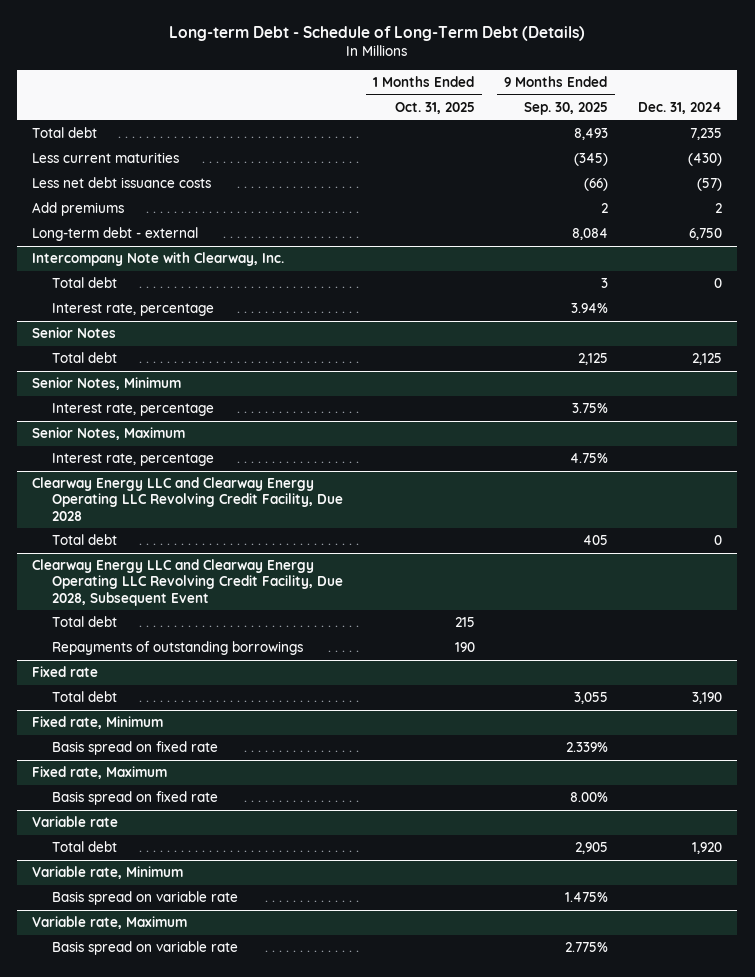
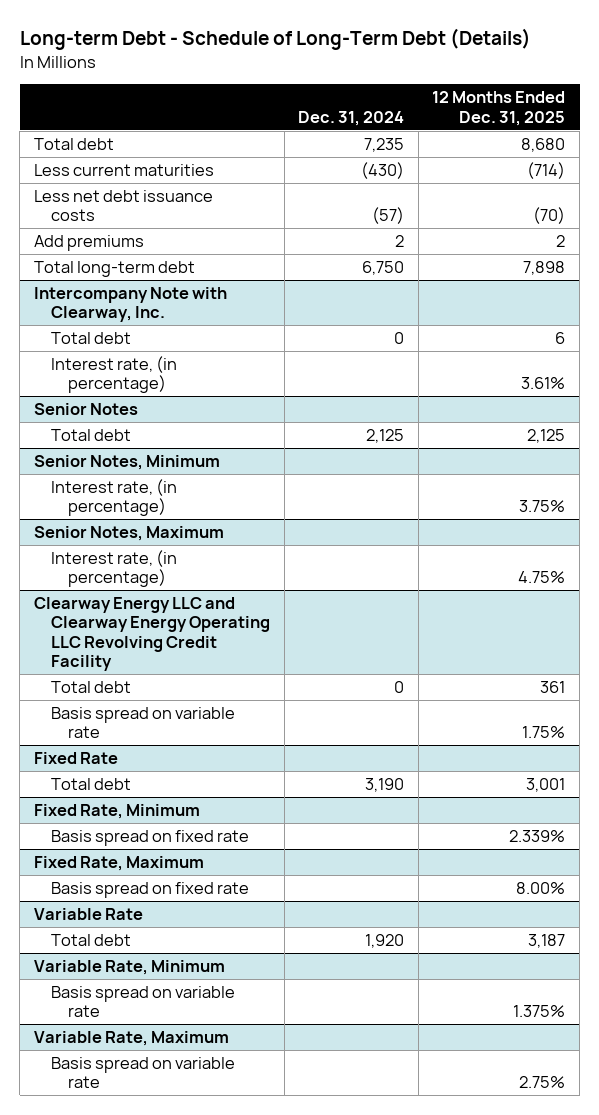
- | 1 Months Ended Oct. 31, 2025 | 9 Months Ended Sep. 30, 2025 | Dec. 31, 2024
+ | Dec. 31, 2024 | 12 Months Ended Dec. 31, 2025
- Long-term debt - external | | 8,084 | 6,750
+ Total long-term debt | 6,750 | 7,898
@ Intercompany Note with Clearway, Inc.
- Interest rate, percentage | | 3.94% |
+ Interest rate, (in percentage) | | 3.61%
@ Senior Notes, Minimum
- Interest rate, percentage | | 3.75% |
+ Interest rate, (in percentage) | | 3.75%
@ Senior Notes, Maximum
- Interest rate, percentage | | 4.75% |
- Clearway Energy LLC and Clearway Energy Operating LLC Revolving Credit Facility, Due 2028
@ Senior Notes, Maximum
+ Interest rate, (in percentage) | | 4.75%
+ Clearway Energy LLC and Clearway Energy Operating LLC Revolving Credit Facility
- Clearway Energy LLC and Clearway Energy Operating LLC Revolving Credit Facility, Due 2028, Subsequent Event
- Total debt | 215 | |
- Repayments of outstanding borrowings | 190 | |
- Fixed rate
+ Basis spread on variable rate | | 1.75%
+ Fixed Rate
- Fixed rate, Minimum
+ Fixed Rate, Minimum
- Fixed rate, Maximum
+ Fixed Rate, Maximum
- Variable rate
+ Variable Rate
- Variable rate, Minimum
+ Variable Rate, Minimum
- Variable rate, Maximum
+ Variable Rate, Maximum

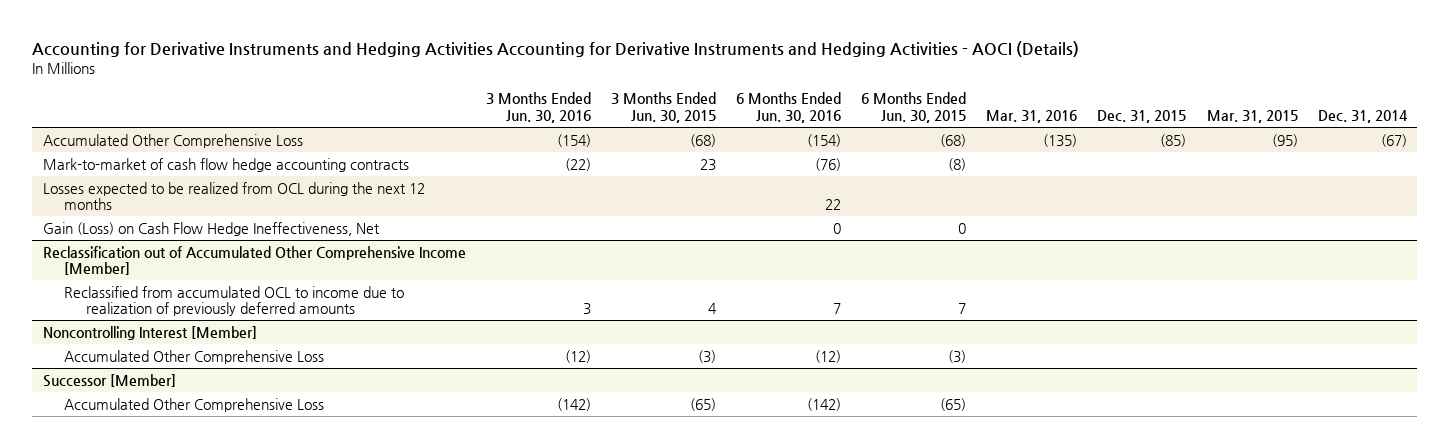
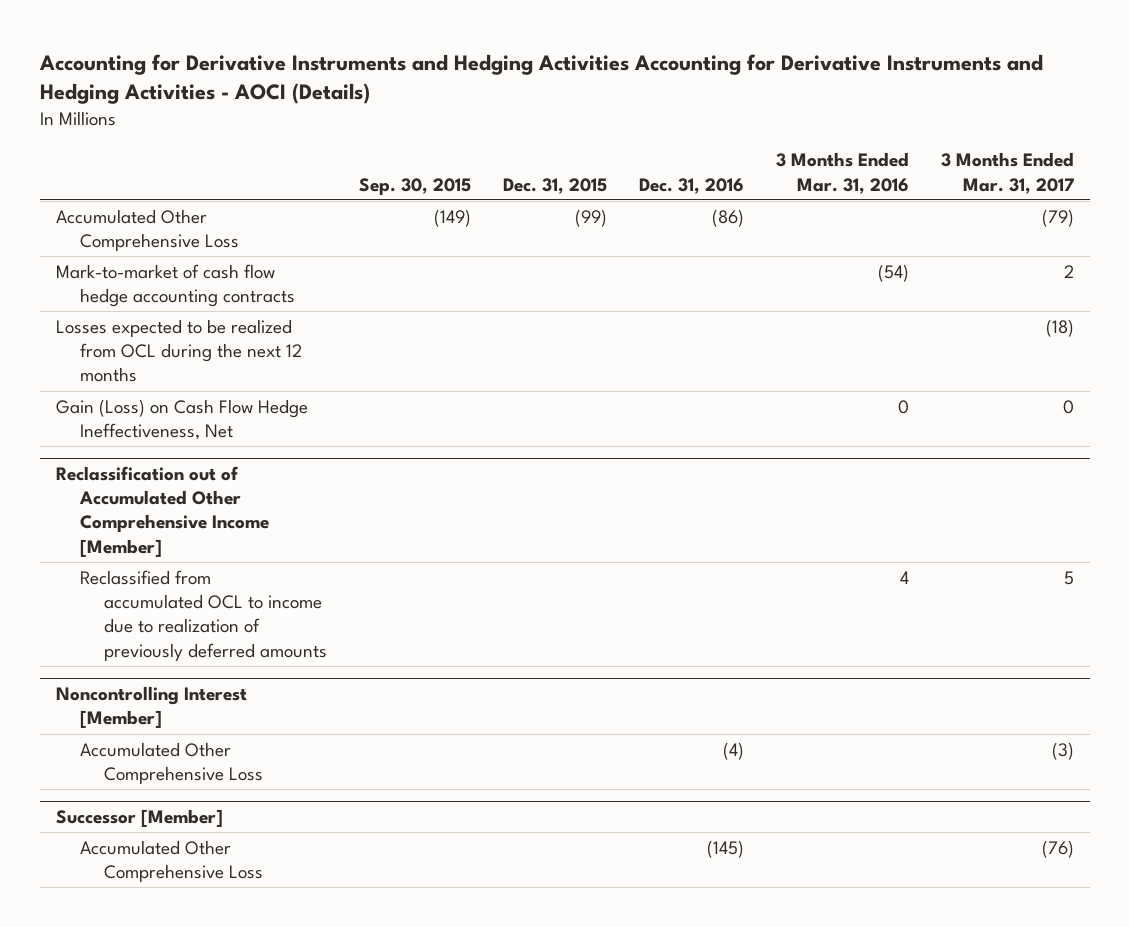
- | 3 Months Ended Jun. 30, 2016 | 3 Months Ended Jun. 30, 2015 | 6 Months Ended Jun. 30, 2016 | 6 Months Ended Jun. 30, 2015 | Mar. 31, 2016 | Dec. 31, 2015 | Mar. 31, 2015 | Dec. 31, 2014
+ | Sep. 30, 2015 | Dec. 31, 2015 | Dec. 31, 2016 | 3 Months Ended Mar. 31, 2016 | 3 Months Ended Mar. 31, 2017
- Accumulated Other Comprehensive Loss | (154) | (68) | (154) | (68) | (135) | (85) | (95) | (67)
+ Accumulated Other Comprehensive Loss | (149) | (99) | (86) | | (79)

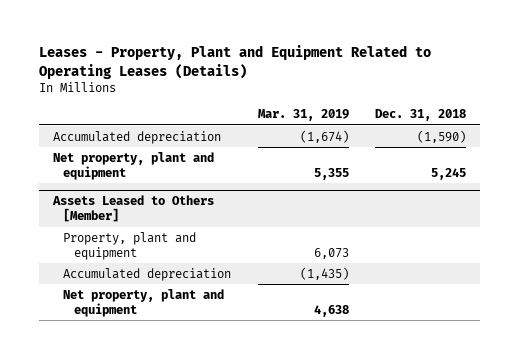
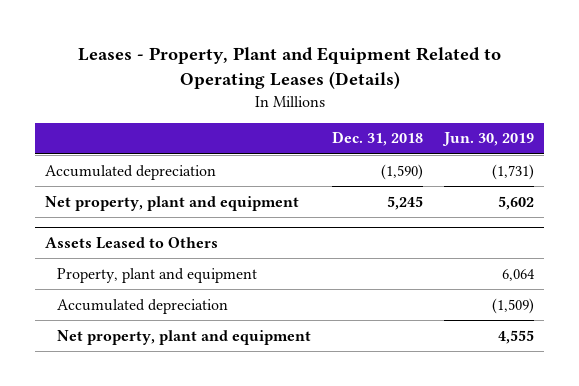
- | Mar. 31, 2019 | Dec. 31, 2018
+ | Dec. 31, 2018 | Jun. 30, 2019
- Assets Leased to Others [Member]
+ Assets Leased to Others

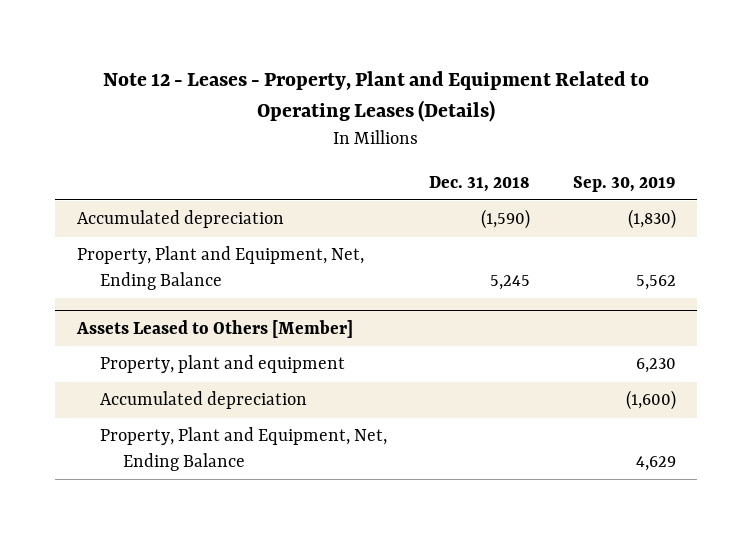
- Leases - Property, Plant and Equipment Related to Operating Leases (Details)
+ Note 12 - Leases - Property, Plant and Equipment Related to Operating Leases (Details)
- | Dec. 31, 2018 | Jun. 30, 2019
+ | Dec. 31, 2018 | Sep. 30, 2019
- Net property, plant and equipment | 5,245 | 5,602
- Assets Leased to Others
+ Property, Plant and Equipment, Net, Ending Balance | 5,245 | 5,562
+ Assets Leased to Others [Member]
- Net property, plant and equipment | | 4,555
+ Property, Plant and Equipment, Net, Ending Balance | | 4,629

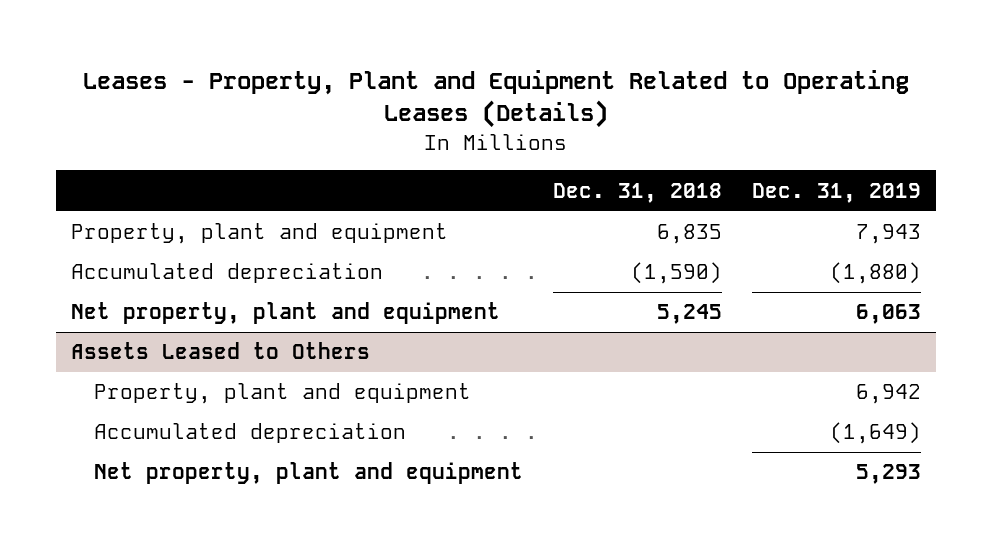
- Note 12 - Leases - Property, Plant and Equipment Related to Operating Leases (Details)
+ Leases - Property, Plant and Equipment Related to Operating Leases (Details)
- | Dec. 31, 2018 | Sep. 30, 2019
+ | Dec. 31, 2018 | Dec. 31, 2019
+ Property, plant and equipment | 6,835 | 7,943
- Property, Plant and Equipment, Net, Ending Balance | 5,245 | 5,562
- Assets Leased to Others [Member]
+ Net property, plant and equipment | 5,245 | 6,063
+ Assets Leased to Others
- Property, Plant and Equipment, Net, Ending Balance | | 4,629
+ Net property, plant and equipment | | 5,293

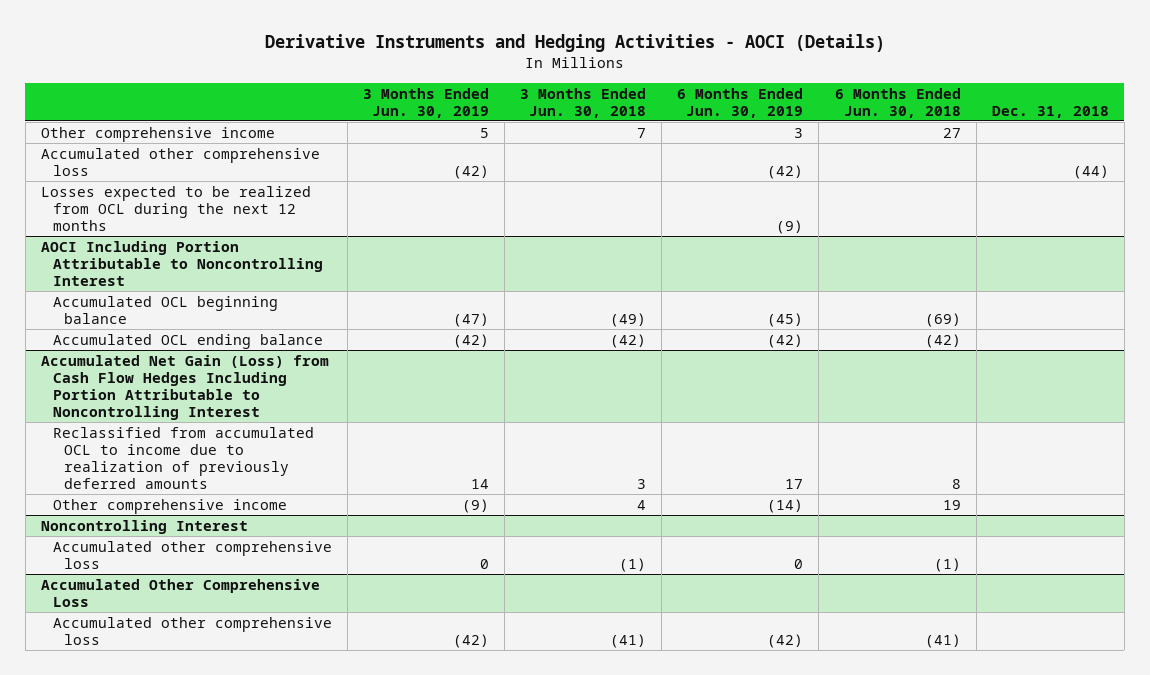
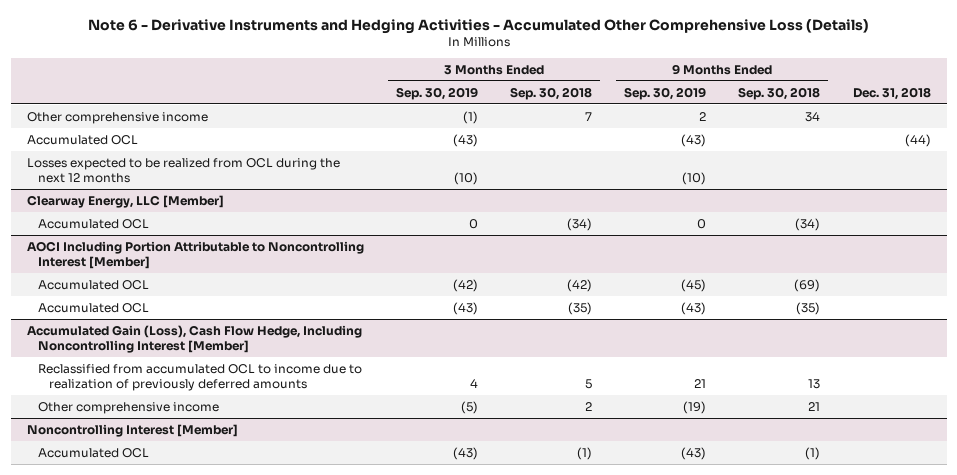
- Derivative Instruments and Hedging Activities - AOCI (Details)
+ Note 6 - Derivative Instruments and Hedging Activities - Accumulated Other Comprehensive Loss (Details)
- | 3 Months Ended Jun. 30, 2019 | 3 Months Ended Jun. 30, 2018 | 6 Months Ended Jun. 30, 2019 | 6 Months Ended Jun. 30, 2018 | Dec. 31, 2018
+ | 3 Months Ended Sep. 30, 2019 | 3 Months Ended Sep. 30, 2018 | 9 Months Ended Sep. 30, 2019 | 9 Months Ended Sep. 30, 2018 | Dec. 31, 2018
- Accumulated other comprehensive loss | (42) | | (42) | | (44)
+ Accumulated OCL | (43) | | (43) | | (44)
- AOCI Including Portion Attributable to Noncontrolling Interest
- Accumulated OCL beginning balance | (47) | (49) | (45) | (69) |
- Accumulated OCL ending balance | (42) | (42) | (42) | (42) |
- Accumulated Net Gain (Loss) from Cash Flow Hedges Including Portion Attributable to Noncontrolling Interest
- Reclassified from accumulated OCL to income due to realization of previously deferred amounts | 14 | 3 | 17 | 8 |
- Other comprehensive income | (9) | 4 | (14) | 19 |
- Noncontrolling Interest
- Accumulated other comprehensive loss | 0 | (1) | 0 | (1) |
- Accumulated Other Comprehensive Loss
- Accumulated other comprehensive loss | (42) | (41) | (42) | (41) |
+ Clearway Energy, LLC [Member]
+ Accumulated OCL | 0 | (34) | 0 | (34) |
+ AOCI Including Portion Attributable to Noncontrolling Interest [Member]
+ Accumulated OCL | (42) | (42) | (45) | (69) |
+ Accumulated OCL | (43) | (35) | (43) | (35) |
+ Accumulated Gain (Loss), Cash Flow Hedge, Including Noncontrolling Interest [Member]
+ Reclassified from accumulated OCL to income due to realization of previously deferred amounts | 4 | 5 | 21 | 13 |
+ Other comprehensive income | (5) | 2 | (19) | 21 |
+ Noncontrolling Interest [Member]
+ Accumulated OCL | (43) | (1) | (43) | (1) |

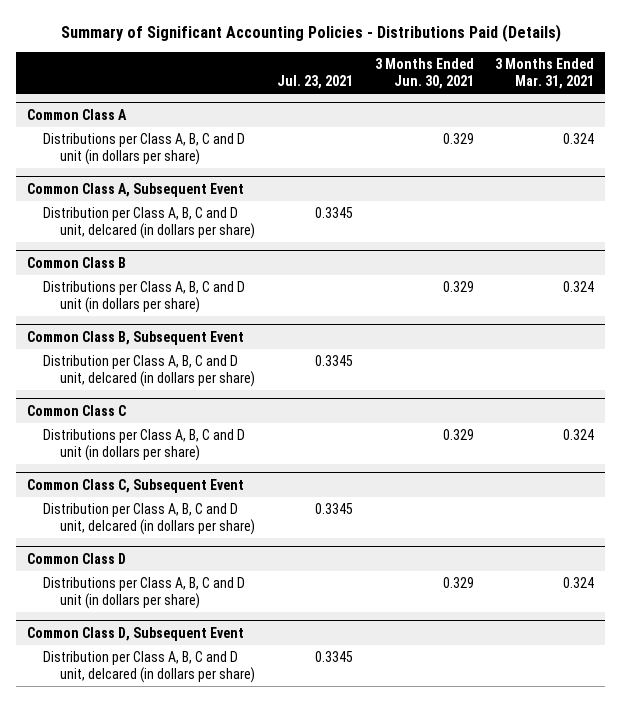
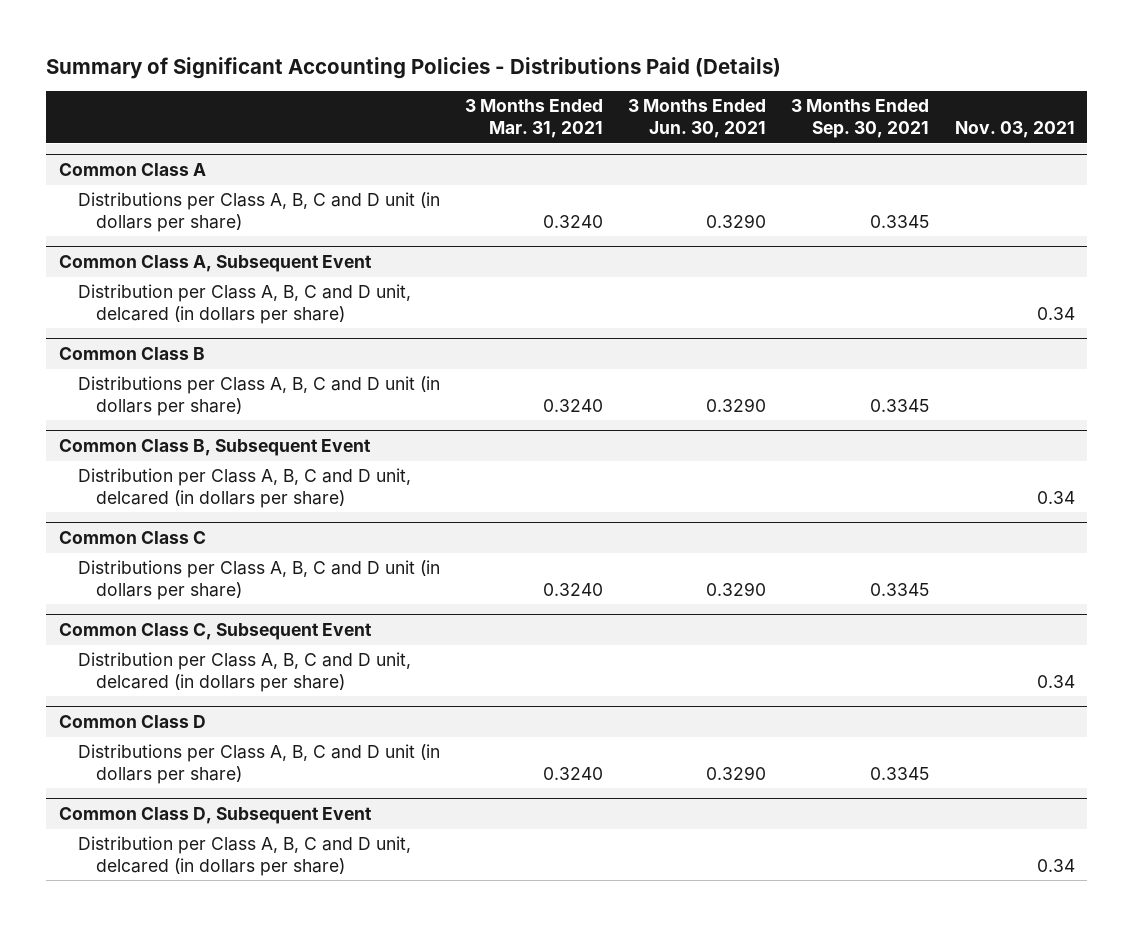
- | Jul. 23, 2021 | 3 Months Ended Jun. 30, 2021 | 3 Months Ended Mar. 31, 2021
+ | 3 Months Ended Mar. 31, 2021 | 3 Months Ended Jun. 30, 2021 | 3 Months Ended Sep. 30, 2021 | Nov. 03, 2021
@ Common Class A
- Distributions per Class A, B, C and D unit (in dollars per share) | | 0.329 | 0.324
+ Distributions per Class A, B, C and D unit (in dollars per share) | 0.3240 | 0.3290 | 0.3345 |
@ Common Class B
- Distributions per Class A, B, C and D unit (in dollars per share) | | 0.329 | 0.324
+ Distributions per Class A, B, C and D unit (in dollars per share) | 0.3240 | 0.3290 | 0.3345 |
@ Common Class C
- Distributions per Class A, B, C and D unit (in dollars per share) | | 0.329 | 0.324
+ Distributions per Class A, B, C and D unit (in dollars per share) | 0.3240 | 0.3290 | 0.3345 |
@ Common Class D
- Distributions per Class A, B, C and D unit (in dollars per share) | | 0.329 | 0.324
+ Distributions per Class A, B, C and D unit (in dollars per share) | 0.3240 | 0.3290 | 0.3345 |

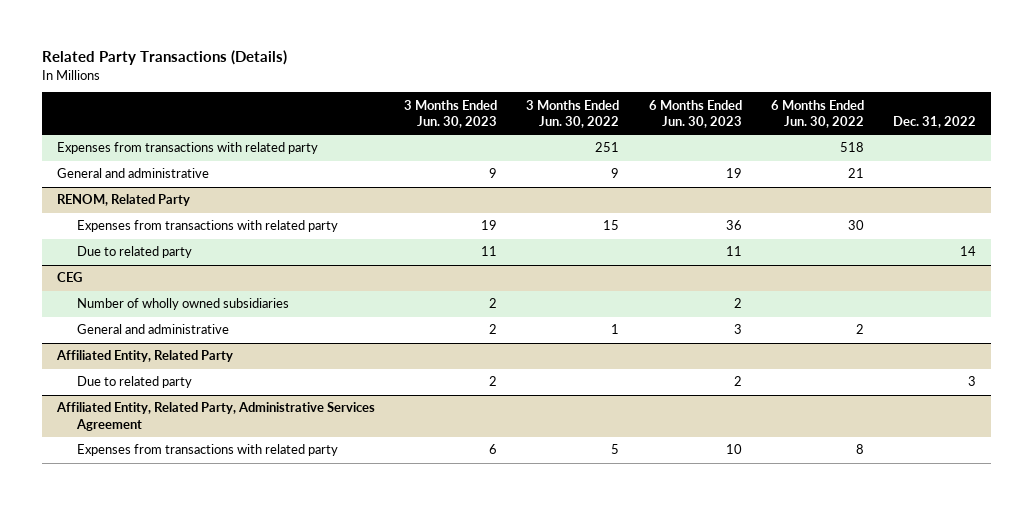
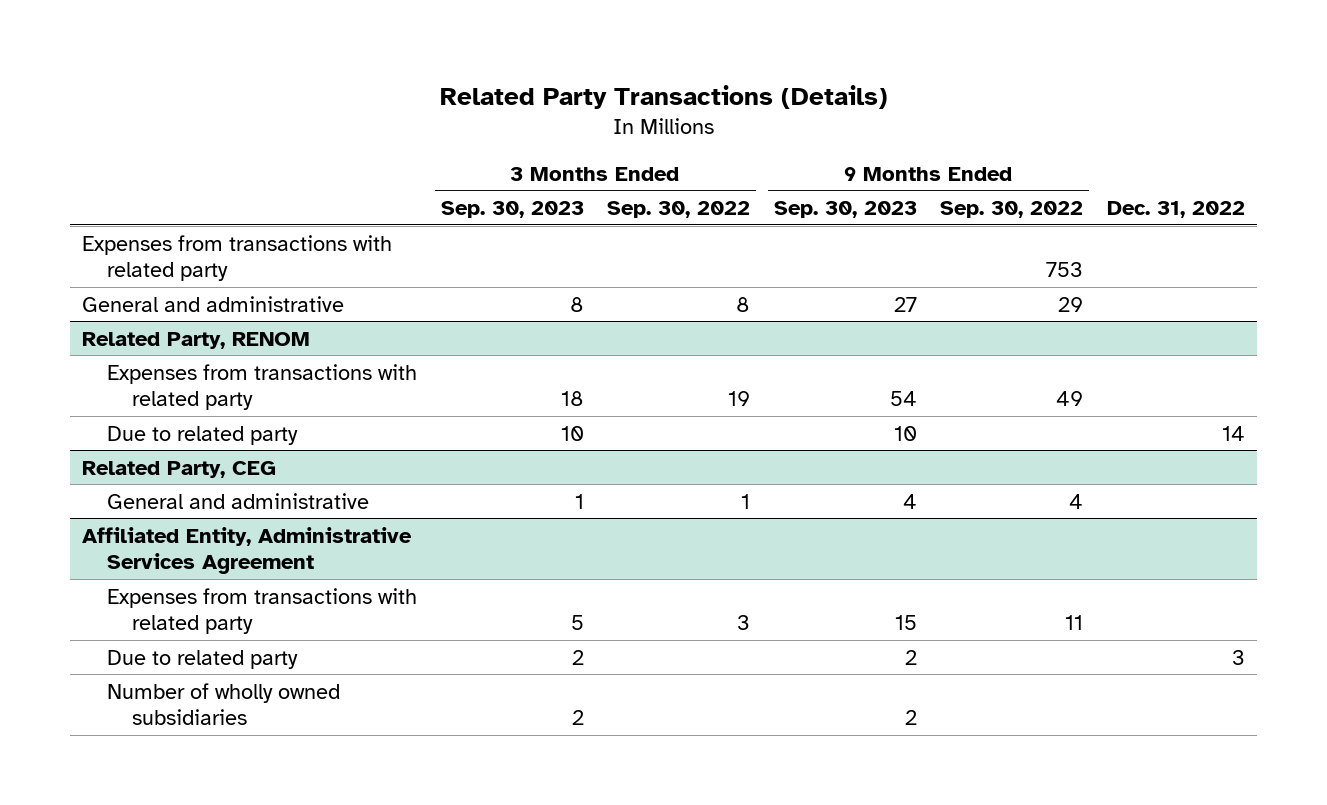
- | 3 Months Ended Jun. 30, 2023 | 3 Months Ended Jun. 30, 2022 | 6 Months Ended Jun. 30, 2023 | 6 Months Ended Jun. 30, 2022 | Dec. 31, 2022
+ | 3 Months Ended Sep. 30, 2023 | 3 Months Ended Sep. 30, 2022 | 9 Months Ended Sep. 30, 2023 | 9 Months Ended Sep. 30, 2022 | Dec. 31, 2022
- RENOM, Related Party
+ Related Party, RENOM
- CEG
- Number of wholly owned subsidiaries | 2 | | 2 | |
+ Related Party, CEG
- Affiliated Entity, Related Party
- Due to related party | 2 | | 2 | | 3
- Affiliated Entity, Related Party, Administrative Services Agreement
+ Affiliated Entity, Administrative Services Agreement
+ Due to related party | 2 | | 2 | | 3
+ Number of wholly owned subsidiaries | 2 | | 2 | |

